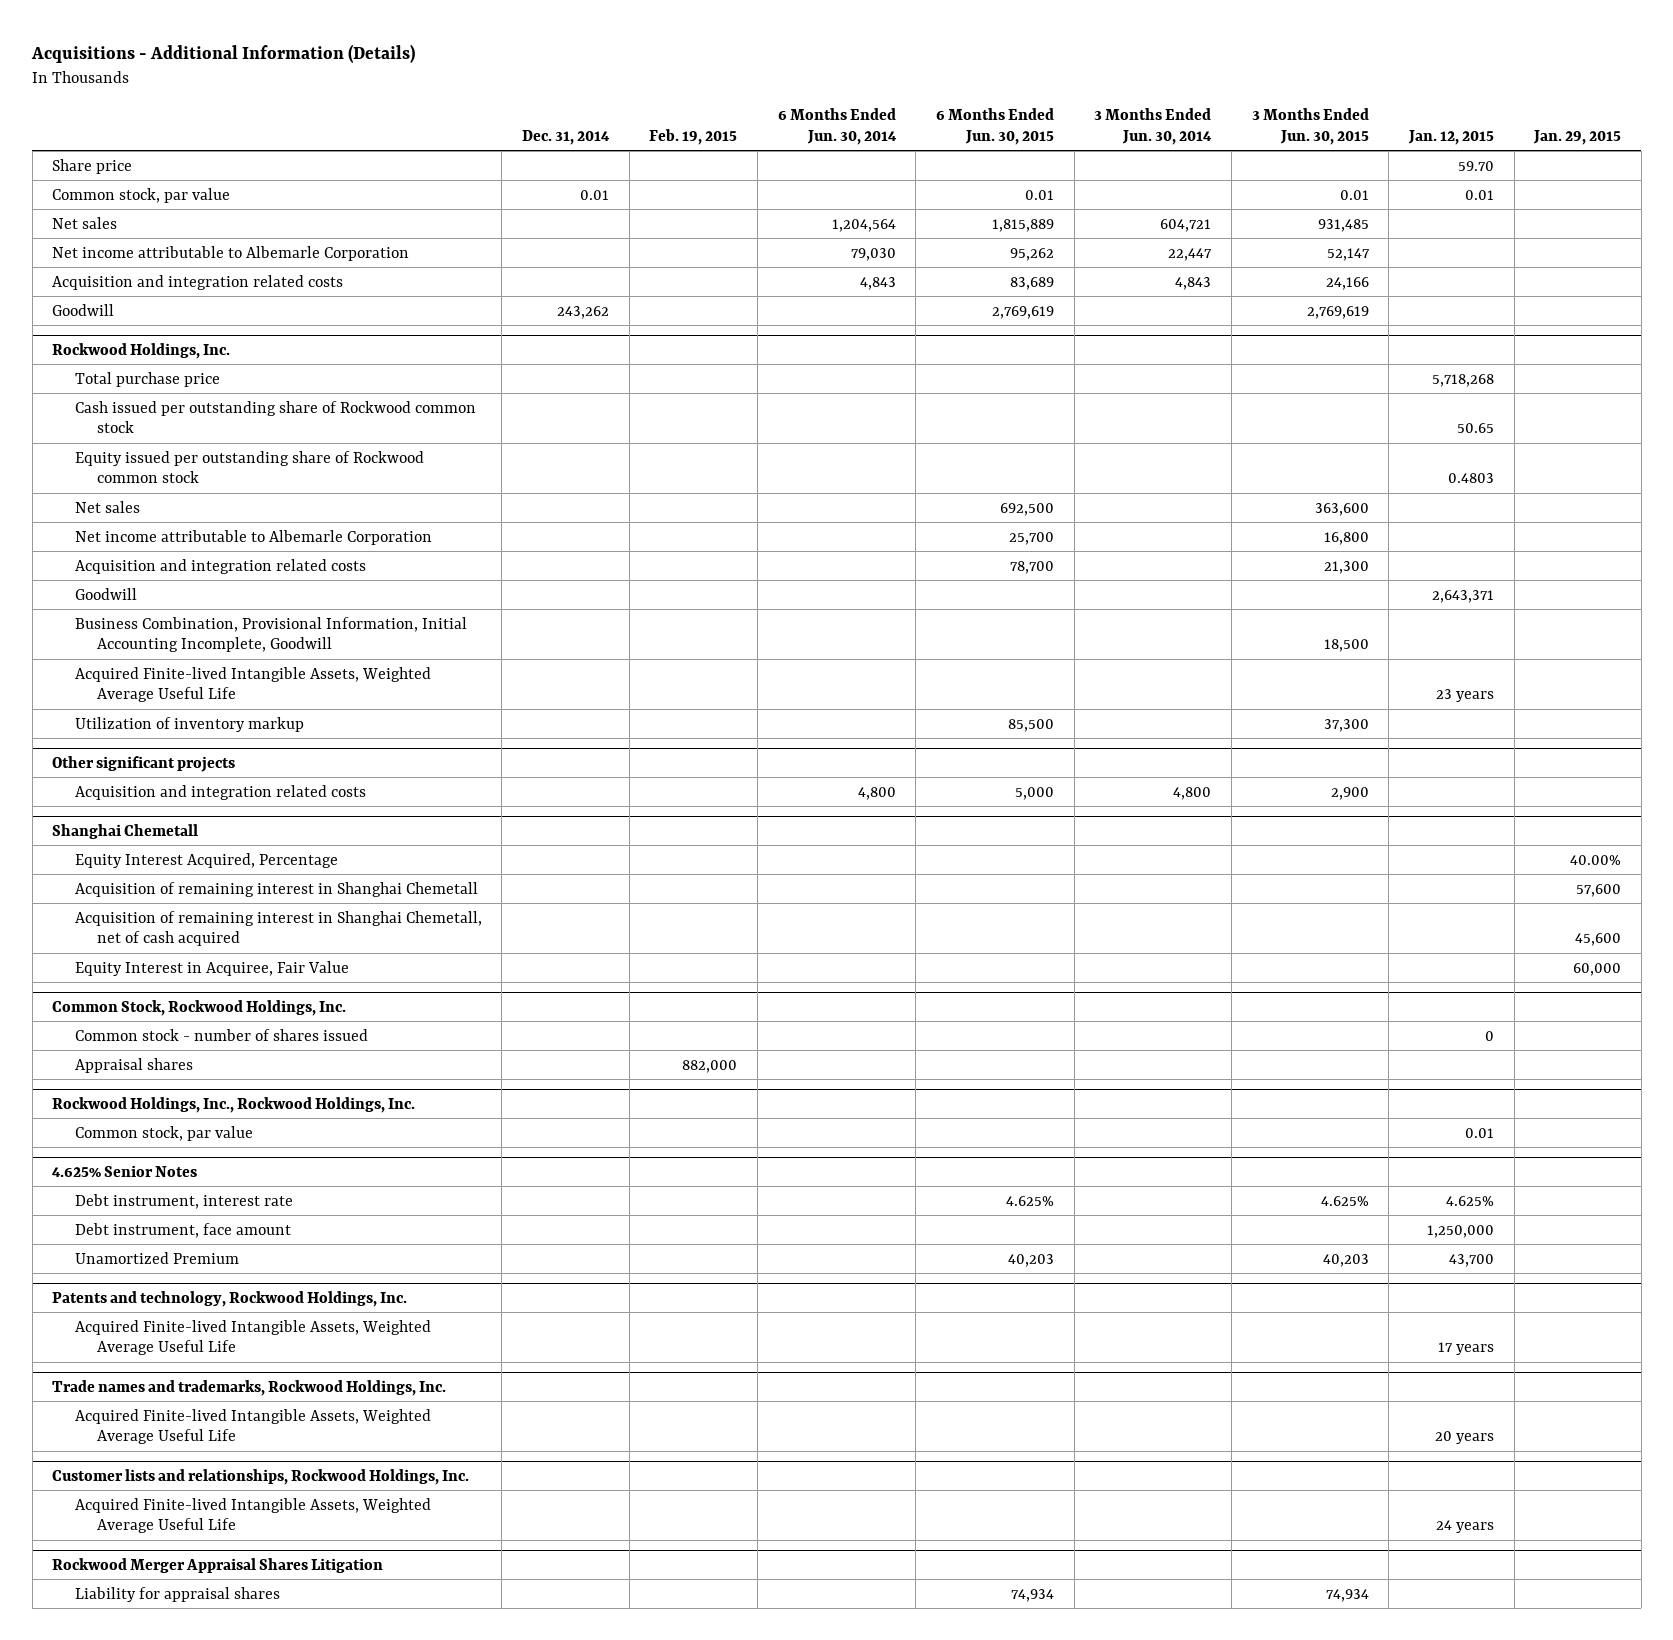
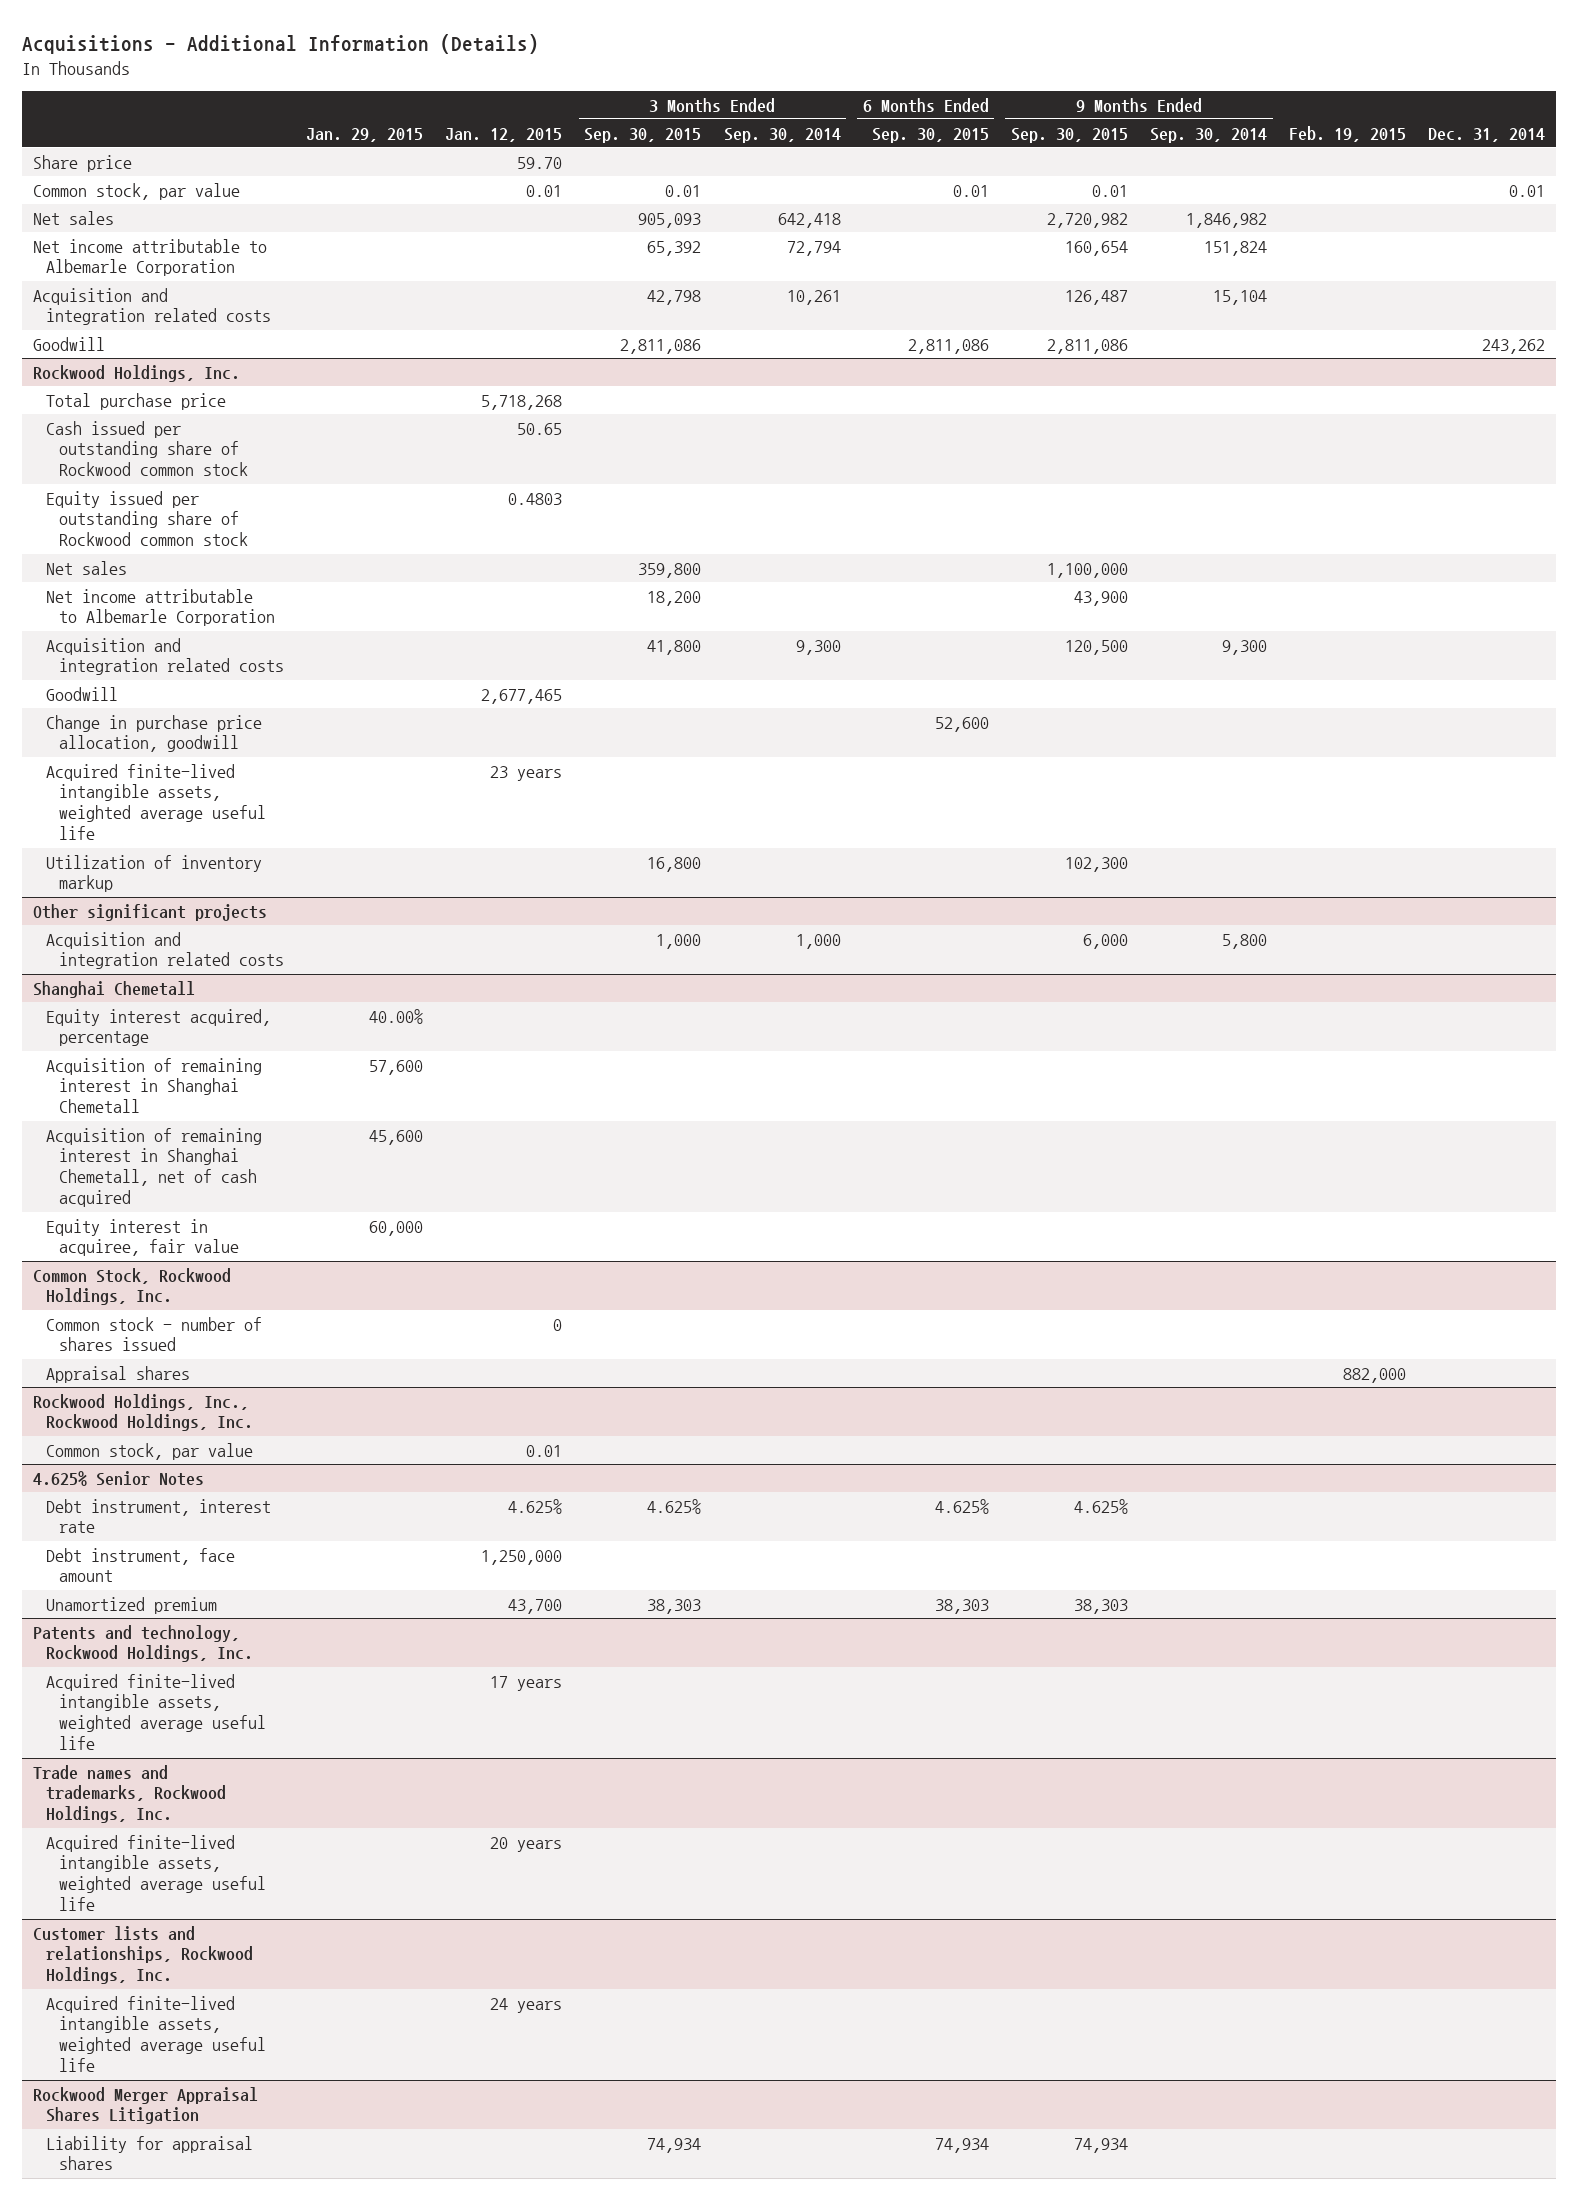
- | Dec. 31, 2014 | Feb. 19, 2015 | 6 Months Ended Jun. 30, 2014 | 6 Months Ended Jun. 30, 2015 | 3 Months Ended Jun. 30, 2014 | 3 Months Ended Jun. 30, 2015 | Jan. 12, 2015 | Jan. 29, 2015
+ | Jan. 29, 2015 | Jan. 12, 2015 | 3 Months Ended Sep. 30, 2015 | 3 Months Ended Sep. 30, 2014 | 6 Months Ended Sep. 30, 2015 | 9 Months Ended Sep. 30, 2015 | 9 Months Ended Sep. 30, 2014 | Feb. 19, 2015 | Dec. 31, 2014
@ Rockwood Holdings, Inc.
- Goodwill | | | | | | | 2,643,371 |
- Business Combination, Provisional Information, Initial Accounting Incomplete, Goodwill | | | | | | 18,500 | |
- Acquired Finite-lived Intangible Assets, Weighted Average Useful Life | | | | | | | 23 years |
+ Goodwill | | 2,677,465 | | | | | | |
+ Change in purchase price allocation, goodwill | | | | | 52,600 | | | |
+ Acquired finite-lived intangible assets, weighted average useful life | | 23 years | | | | | | |
@ Shanghai Chemetall
- Equity Interest Acquired, Percentage | | | | | | | | 40.00%
+ Equity interest acquired, percentage | 40.00% | | | | | | | |
- Equity Interest in Acquiree, Fair Value | | | | | | | | 60,000
+ Equity interest in acquiree, fair value | 60,000 | | | | | | | |
@ 4.625% Senior Notes
- Unamortized Premium | | | | 40,203 | | 40,203 | 43,700 |
+ Unamortized premium | | 43,700 | 38,303 | | 38,303 | 38,303 | | |
@ Patents and technology, Rockwood Holdings, Inc.
- Acquired Finite-lived Intangible Assets, Weighted Average Useful Life | | | | | | | 17 years |
+ Acquired finite-lived intangible assets, weighted average useful life | | 17 years | | | | | | |
@ Trade names and trademarks, Rockwood Holdings, Inc.
- Acquired Finite-lived Intangible Assets, Weighted Average Useful Life | | | | | | | 20 years |
+ Acquired finite-lived intangible assets, weighted average useful life | | 20 years | | | | | | |
@ Customer lists and relationships, Rockwood Holdings, Inc.
- Acquired Finite-lived Intangible Assets, Weighted Average Useful Life | | | | | | | 24 years |
+ Acquired finite-lived intangible assets, weighted average useful life | | 24 years | | | | | | |

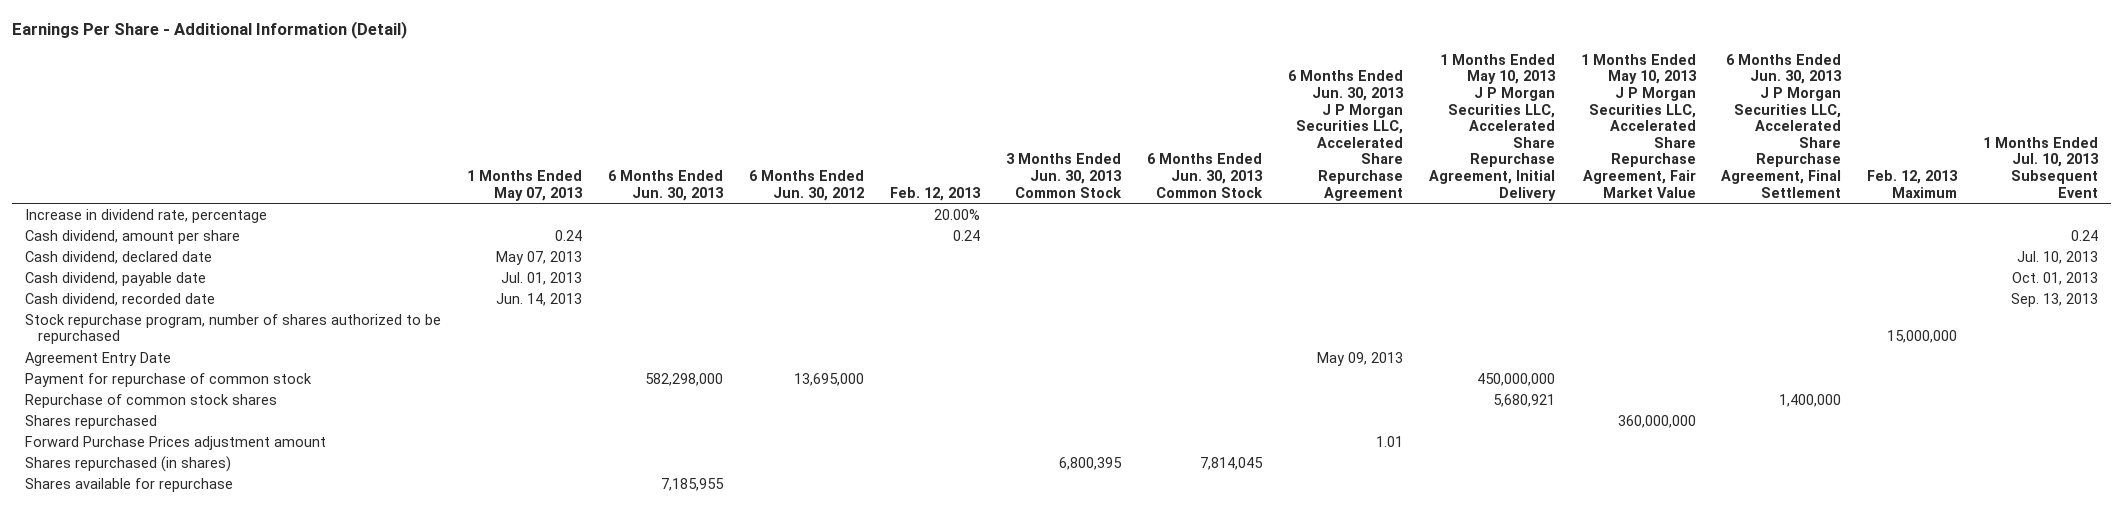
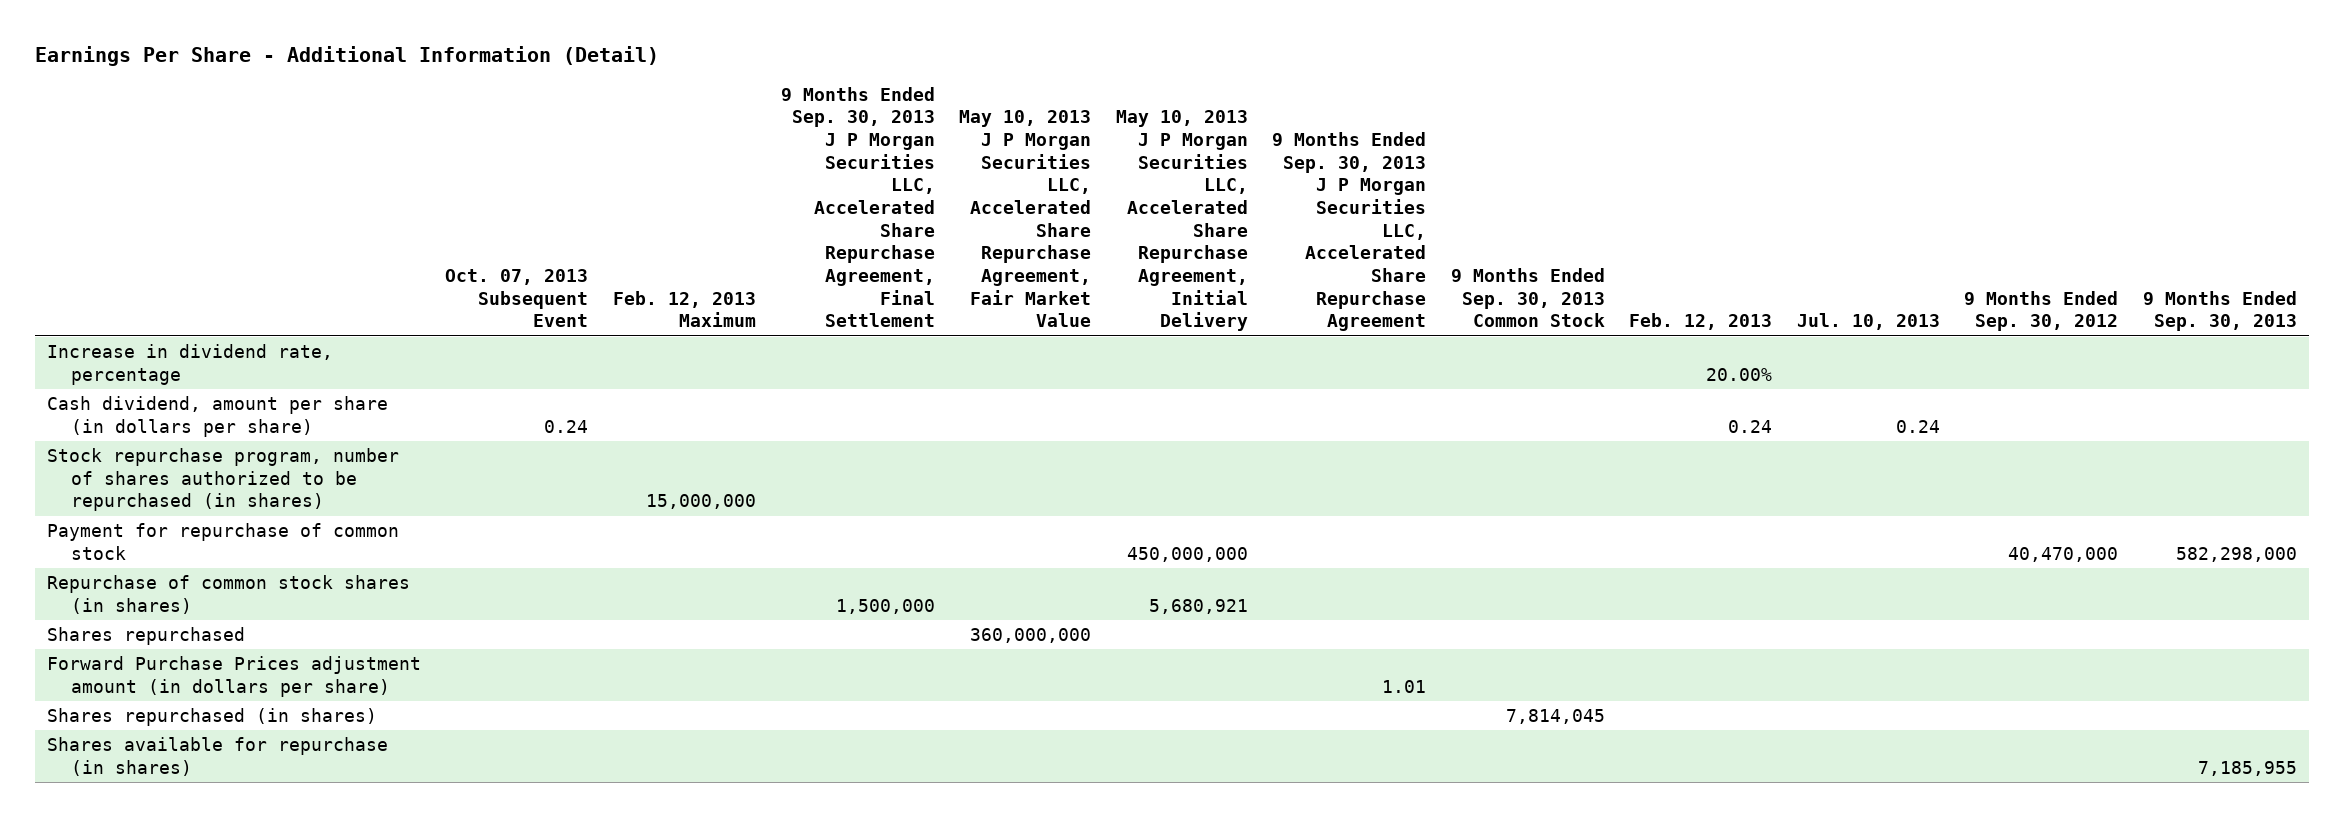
- | 1 Months Ended May 07, 2013 | 6 Months Ended Jun. 30, 2013 | 6 Months Ended Jun. 30, 2012 | Feb. 12, 2013 | 3 Months Ended Jun. 30, 2013 Common Stock | 6 Months Ended Jun. 30, 2013 Common Stock | 6 Months Ended Jun. 30, 2013 J P Morgan Securities LLC, Accelerated Share Repurchase Agreement | 1 Months Ended May 10, 2013 J P Morgan Securities LLC, Accelerated Share Repurchase Agreement, Initial Delivery | 1 Months Ended May 10, 2013 J P Morgan Securities LLC, Accelerated Share Repurchase Agreement, Fair Market Value | 6 Months Ended Jun. 30, 2013 J P Morgan Securities LLC, Accelerated Share Repurchase Agreement, Final Settlement | Feb. 12, 2013 Maximum | 1 Months Ended Jul. 10, 2013 Subsequent Event
+ | Oct. 07, 2013 Subsequent Event | Feb. 12, 2013 Maximum | 9 Months Ended Sep. 30, 2013 J P Morgan Securities LLC, Accelerated Share Repurchase Agreement, Final Settlement | May 10, 2013 J P Morgan Securities LLC, Accelerated Share Repurchase Agreement, Fair Market Value | May 10, 2013 J P Morgan Securities LLC, Accelerated Share Repurchase Agreement, Initial Delivery | 9 Months Ended Sep. 30, 2013 J P Morgan Securities LLC, Accelerated Share Repurchase Agreement | 9 Months Ended Sep. 30, 2013 Common Stock | Feb. 12, 2013 | Jul. 10, 2013 | 9 Months Ended Sep. 30, 2012 | 9 Months Ended Sep. 30, 2013
- Cash dividend, amount per share | 0.24 | | | 0.24 | | | | | | | | 0.24
- Cash dividend, declared date | May 07, 2013 | | | | | | | | | | | Jul. 10, 2013
- Cash dividend, payable date | Jul. 01, 2013 | | | | | | | | | | | Oct. 01, 2013
- Cash dividend, recorded date | Jun. 14, 2013 | | | | | | | | | | | Sep. 13, 2013
- Stock repurchase program, number of shares authorized to be repurchased | | | | | | | | | | | 15,000,000 |
- Agreement Entry Date | | | | | | | May 09, 2013 | | | | |
+ Cash dividend, amount per share (in dollars per share) | 0.24 | | | | | | | 0.24 | 0.24 | |
+ Stock repurchase program, number of shares authorized to be repurchased (in shares) | | 15,000,000 | | | | | | | | |
- Repurchase of common stock shares | | | | | | | | 5,680,921 | | 1,400,000 | |
+ Repurchase of common stock shares (in shares) | | | 1,500,000 | | 5,680,921 | | | | | |
- Forward Purchase Prices adjustment amount | | | | | | | 1.01 | | | | |
+ Forward Purchase Prices adjustment amount (in dollars per share) | | | | | | 1.01 | | | | |
- Shares available for repurchase | | 7,185,955 | | | | | | | | | |
+ Shares available for repurchase (in shares) | | | | | | | | | | | 7,185,955

